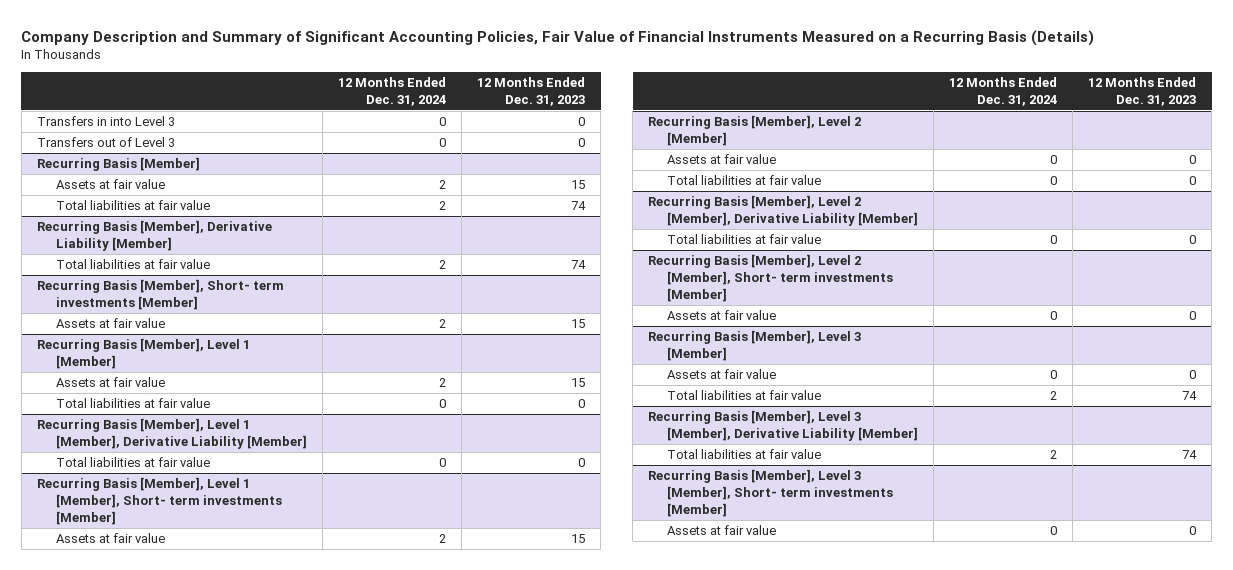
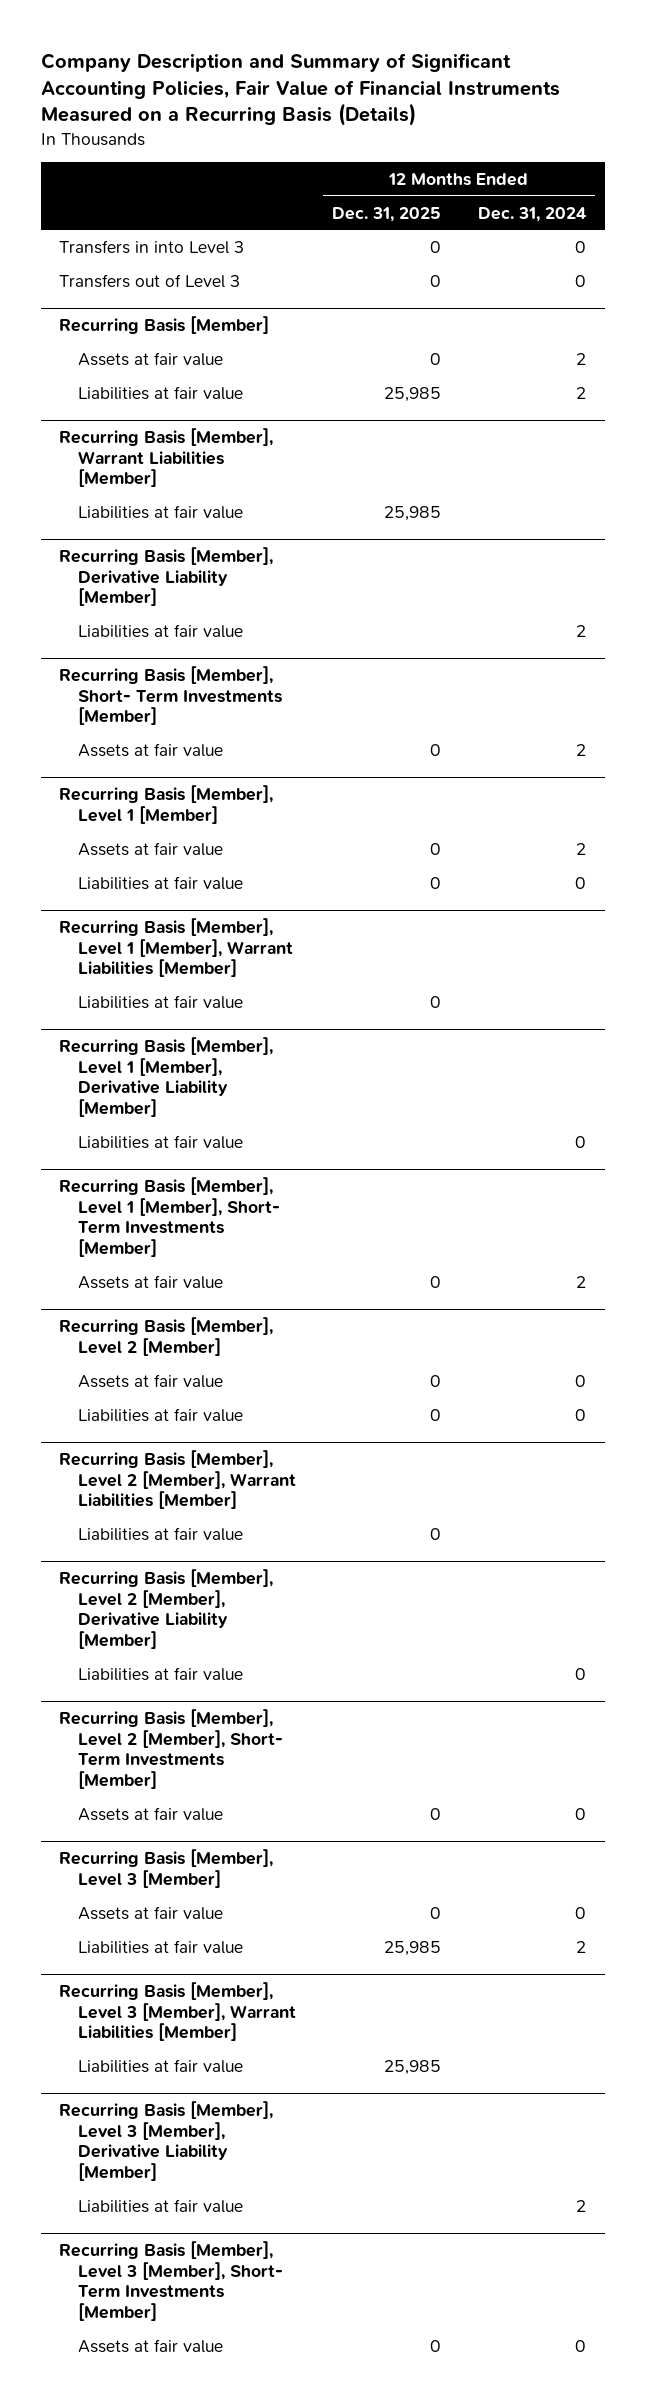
- | 12 Months Ended Dec. 31, 2024 | 12 Months Ended Dec. 31, 2023
+ | 12 Months Ended Dec. 31, 2025 | 12 Months Ended Dec. 31, 2024
@ Recurring Basis [Member]
- Total liabilities at fair value | 2 | 74
+ Liabilities at fair value | 25,985 | 2
+ Recurring Basis [Member], Warrant Liabilities [Member]
+ Liabilities at fair value | 25,985 |
@ Recurring Basis [Member], Derivative Liability [Member]
- Total liabilities at fair value | 2 | 74
- Recurring Basis [Member], Short- term investments [Member]
@ Recurring Basis [Member], Derivative Liability [Member]
+ Liabilities at fair value | | 2
+ Recurring Basis [Member], Short- Term Investments [Member]
@ Recurring Basis [Member], Level 1 [Member]
- Total liabilities at fair value | 0 | 0
+ Liabilities at fair value | 0 | 0
+ Recurring Basis [Member], Level 1 [Member], Warrant Liabilities [Member]
+ Liabilities at fair value | 0 |
@ Recurring Basis [Member], Level 1 [Member], Derivative Liability [Member]
- Total liabilities at fair value | 0 | 0
- Recurring Basis [Member], Level 1 [Member], Short- term investments [Member]
@ Recurring Basis [Member], Level 1 [Member], Derivative Liability [Member]
+ Liabilities at fair value | | 0
+ Recurring Basis [Member], Level 1 [Member], Short- Term Investments [Member]
@ Recurring Basis [Member], Level 2 [Member]
- Total liabilities at fair value | 0 | 0
+ Liabilities at fair value | 0 | 0
+ Recurring Basis [Member], Level 2 [Member], Warrant Liabilities [Member]
+ Liabilities at fair value | 0 |
@ Recurring Basis [Member], Level 2 [Member], Derivative Liability [Member]
- Total liabilities at fair value | 0 | 0
- Recurring Basis [Member], Level 2 [Member], Short- term investments [Member]
@ Recurring Basis [Member], Level 2 [Member], Derivative Liability [Member]
+ Liabilities at fair value | | 0
+ Recurring Basis [Member], Level 2 [Member], Short- Term Investments [Member]
@ Recurring Basis [Member], Level 3 [Member]
- Total liabilities at fair value | 2 | 74
+ Liabilities at fair value | 25,985 | 2
+ Recurring Basis [Member], Level 3 [Member], Warrant Liabilities [Member]
+ Liabilities at fair value | 25,985 |
@ Recurring Basis [Member], Level 3 [Member], Derivative Liability [Member]
- Total liabilities at fair value | 2 | 74
- Recurring Basis [Member], Level 3 [Member], Short- term investments [Member]
@ Recurring Basis [Member], Level 3 [Member], Derivative Liability [Member]
+ Liabilities at fair value | | 2
+ Recurring Basis [Member], Level 3 [Member], Short- Term Investments [Member]

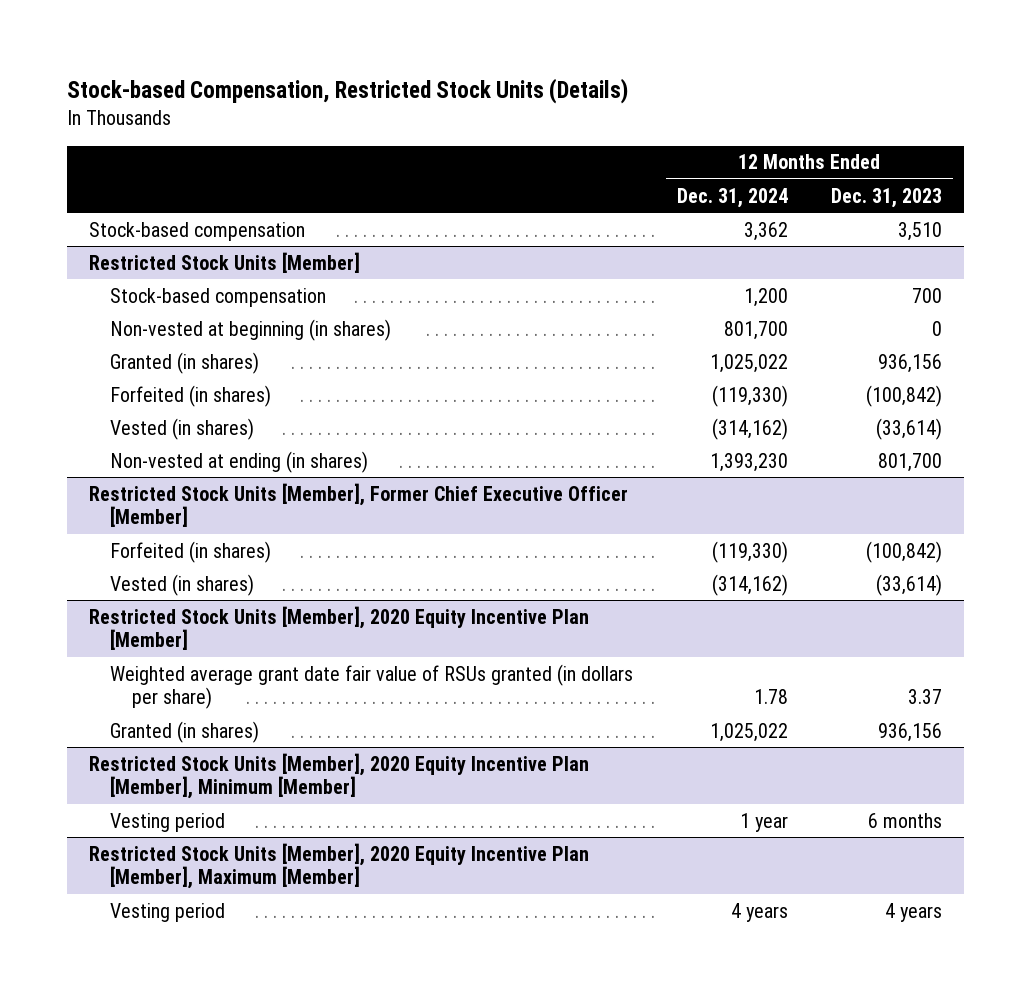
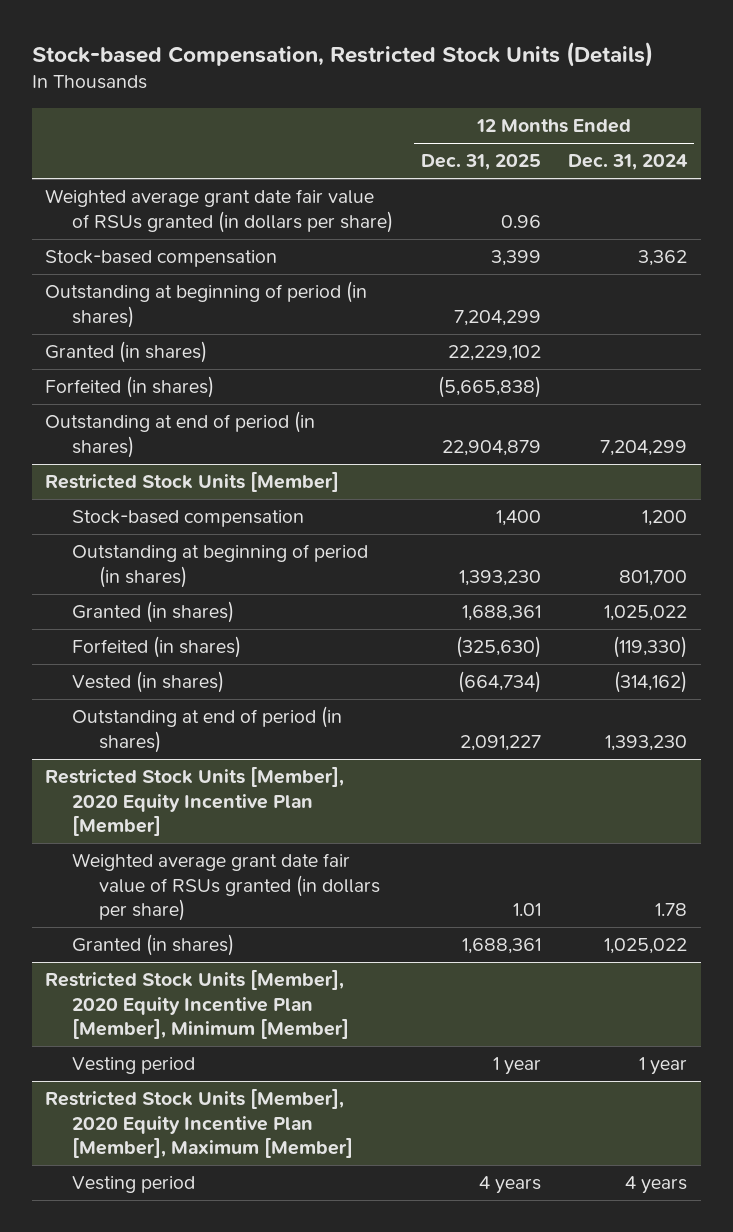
- | 12 Months Ended Dec. 31, 2024 | 12 Months Ended Dec. 31, 2023
+ | 12 Months Ended Dec. 31, 2025 | 12 Months Ended Dec. 31, 2024
+ Weighted average grant date fair value of RSUs granted (in dollars per share) | 0.96 |
+ Outstanding at beginning of period (in shares) | 7,204,299 |
+ Granted (in shares) | 22,229,102 |
+ Forfeited (in shares) | (5,665,838) |
+ Outstanding at end of period (in shares) | 22,904,879 | 7,204,299
@ Restricted Stock Units [Member]
- Non-vested at beginning (in shares) | 801,700 | 0
+ Outstanding at beginning of period (in shares) | 1,393,230 | 801,700
- Non-vested at ending (in shares) | 1,393,230 | 801,700
- Restricted Stock Units [Member], Former Chief Executive Officer [Member]
- Forfeited (in shares) | (119,330) | (100,842)
- Vested (in shares) | (314,162) | (33,614)
@ Restricted Stock Units [Member]
+ Outstanding at end of period (in shares) | 2,091,227 | 1,393,230

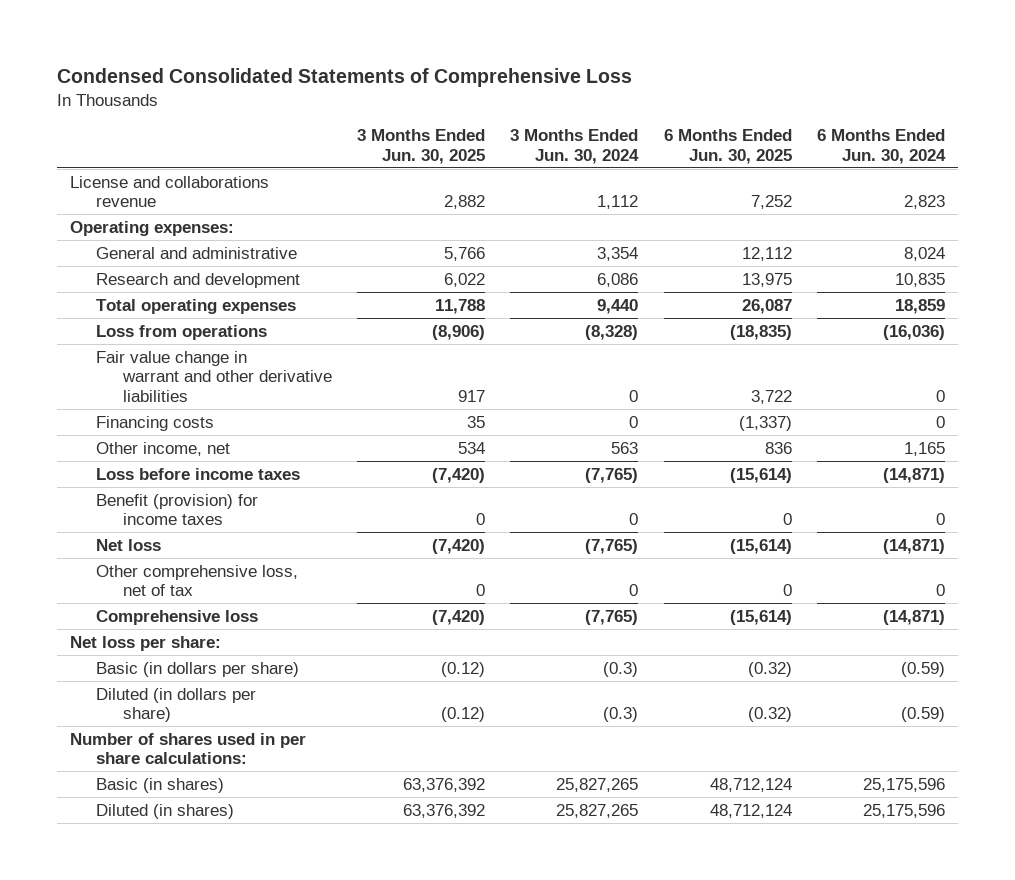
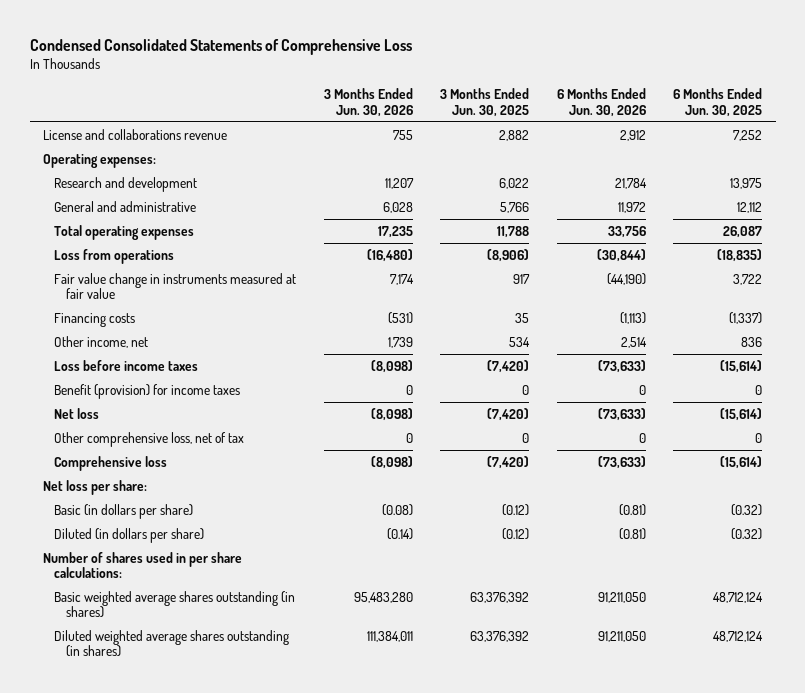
- | 3 Months Ended Jun. 30, 2025 | 3 Months Ended Jun. 30, 2024 | 6 Months Ended Jun. 30, 2025 | 6 Months Ended Jun. 30, 2024
+ | 3 Months Ended Jun. 30, 2026 | 3 Months Ended Jun. 30, 2025 | 6 Months Ended Jun. 30, 2026 | 6 Months Ended Jun. 30, 2025
moved down: General and administrative | 6,028 | 5,766 | 11,972 | 12,112
- Fair value change in warrant and other derivative liabilities | 917 | 0 | 3,722 | 0
+ Fair value change in instruments measured at fair value | 7,174 | 917 | (44,190) | 3,722
- Basic (in shares) | 63,376,392 | 25,827,265 | 48,712,124 | 25,175,596
- Diluted (in shares) | 63,376,392 | 25,827,265 | 48,712,124 | 25,175,596
+ Basic weighted average shares outstanding (in shares) | 95,483,280 | 63,376,392 | 91,211,050 | 48,712,124
+ Diluted weighted average shares outstanding (in shares) | 111,384,011 | 63,376,392 | 91,211,050 | 48,712,124

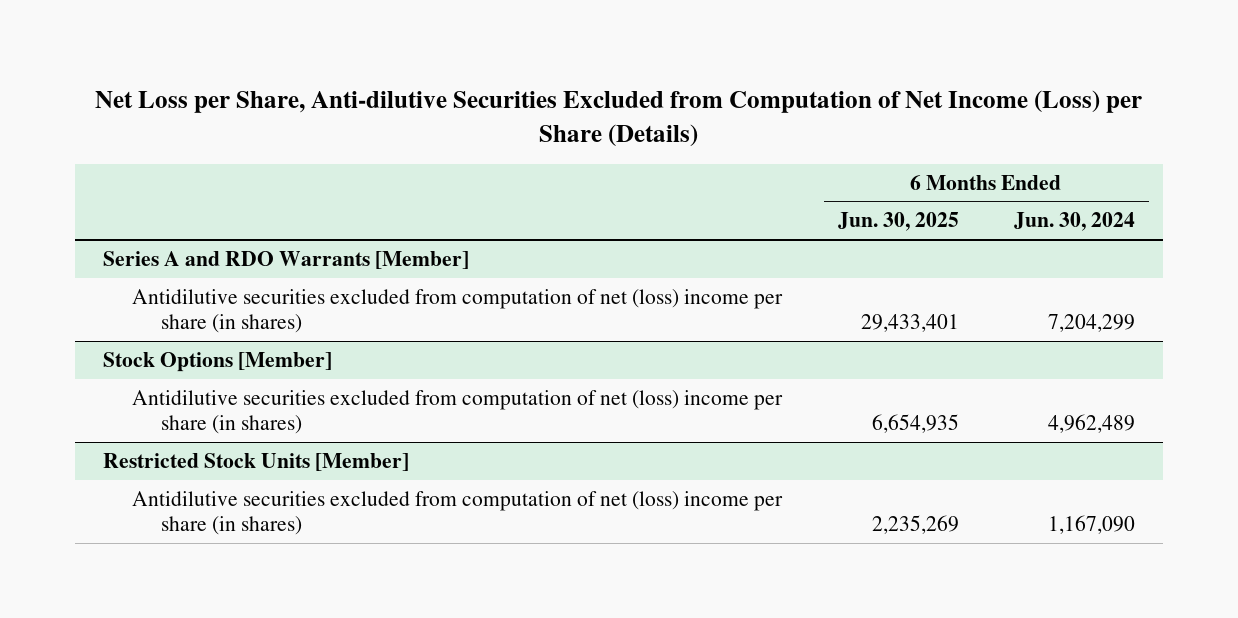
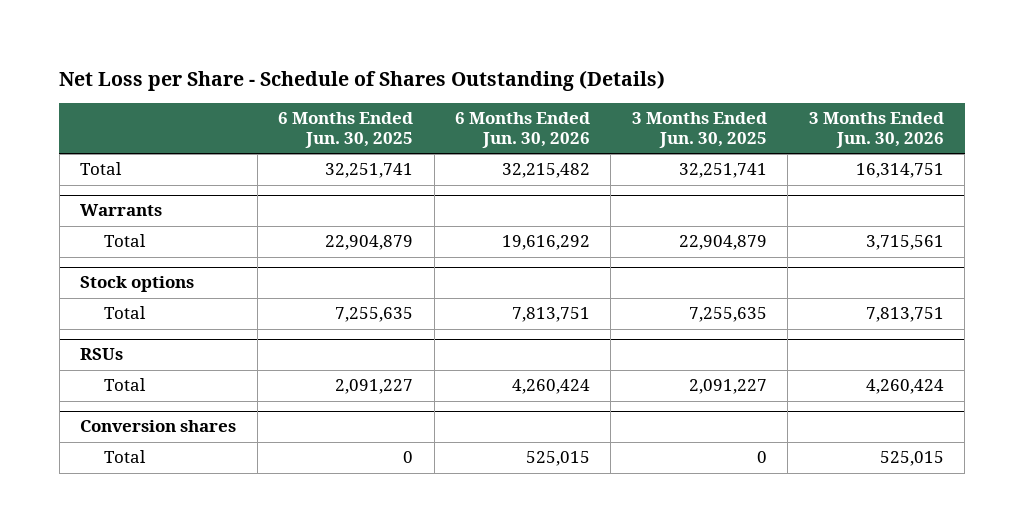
- Net Loss per Share, Anti-dilutive Securities Excluded from Computation of Net Income (Loss) per Share (Details)
+ Net Loss per Share - Schedule of Shares Outstanding (Details)
- | 6 Months Ended Jun. 30, 2025 | 6 Months Ended Jun. 30, 2024
+ | 6 Months Ended Jun. 30, 2025 | 6 Months Ended Jun. 30, 2026 | 3 Months Ended Jun. 30, 2025 | 3 Months Ended Jun. 30, 2026
- Series A and RDO Warrants [Member]
- Antidilutive securities excluded from computation of net (loss) income per share (in shares) | 29,433,401 | 7,204,299
- Stock Options [Member]
- Antidilutive securities excluded from computation of net (loss) income per share (in shares) | 6,654,935 | 4,962,489
- Restricted Stock Units [Member]
- Antidilutive securities excluded from computation of net (loss) income per share (in shares) | 2,235,269 | 1,167,090
+ Total | 32,251,741 | 32,215,482 | 32,251,741 | 16,314,751
+ Warrants
+ Total | 22,904,879 | 19,616,292 | 22,904,879 | 3,715,561
+ Stock options
+ Total | 7,255,635 | 7,813,751 | 7,255,635 | 7,813,751
+ RSUs
+ Total | 2,091,227 | 4,260,424 | 2,091,227 | 4,260,424
+ Conversion shares
+ Total | 0 | 525,015 | 0 | 525,015

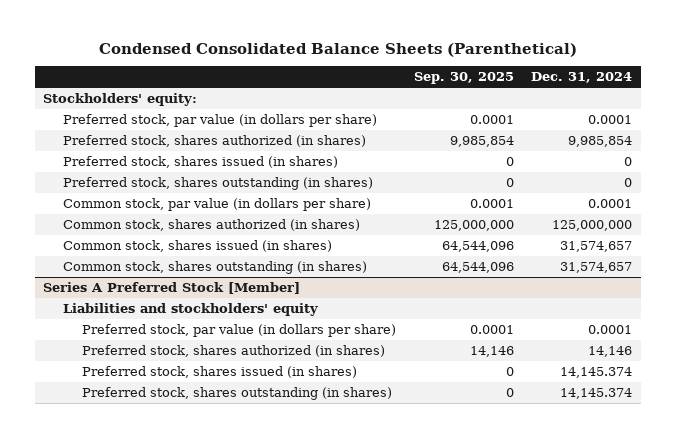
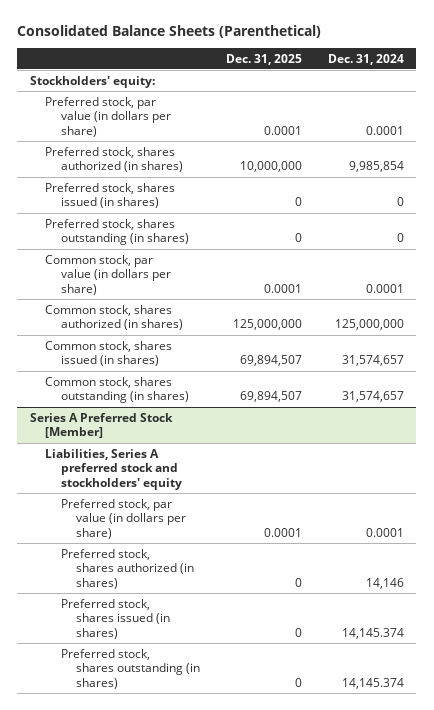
- Condensed Consolidated Balance Sheets (Parenthetical)
+ Consolidated Balance Sheets (Parenthetical)
- | Sep. 30, 2025 | Dec. 31, 2024
+ | Dec. 31, 2025 | Dec. 31, 2024
@ Series A Preferred Stock [Member]
- Liabilities and stockholders' equity
+ Liabilities, Series A preferred stock and stockholders' equity

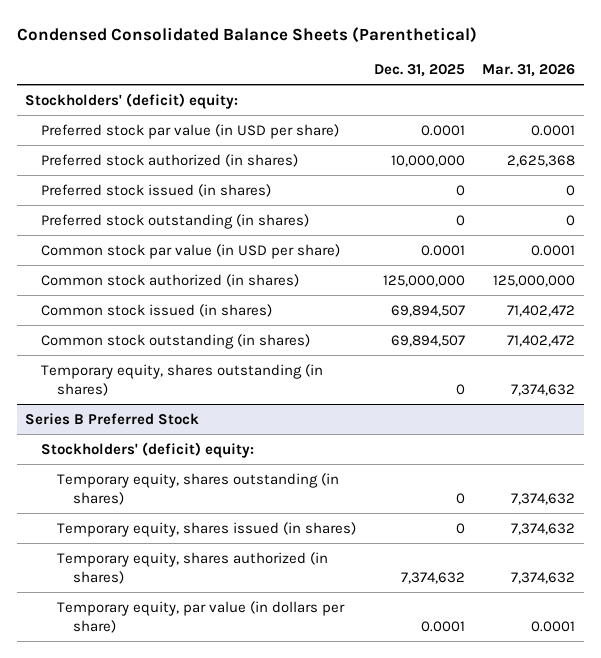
- Consolidated Balance Sheets (Parenthetical)
+ Condensed Consolidated Balance Sheets (Parenthetical)
- | Dec. 31, 2025 | Dec. 31, 2024
+ | Dec. 31, 2025 | Mar. 31, 2026
- Stockholders' equity:
- Preferred stock, par value (in dollars per share) | 0.0001 | 0.0001
- Preferred stock, shares authorized (in shares) | 10,000,000 | 9,985,854
- Preferred stock, shares issued (in shares) | 0 | 0
- Preferred stock, shares outstanding (in shares) | 0 | 0
- Common stock, par value (in dollars per share) | 0.0001 | 0.0001
- Common stock, shares authorized (in shares) | 125,000,000 | 125,000,000
- Common stock, shares issued (in shares) | 69,894,507 | 31,574,657
- Common stock, shares outstanding (in shares) | 69,894,507 | 31,574,657
- Series A Preferred Stock [Member]
- Liabilities, Series A preferred stock and stockholders' equity
- Preferred stock, par value (in dollars per share) | 0.0001 | 0.0001
- Preferred stock, shares authorized (in shares) | 0 | 14,146
- Preferred stock, shares issued (in shares) | 0 | 14,145.374
- Preferred stock, shares outstanding (in shares) | 0 | 14,145.374
+ Stockholders' (deficit) equity:
+ Preferred stock par value (in USD per share) | 0.0001 | 0.0001
+ Preferred stock authorized (in shares) | 10,000,000 | 2,625,368
+ Preferred stock issued (in shares) | 0 | 0
+ Preferred stock outstanding (in shares) | 0 | 0
+ Common stock par value (in USD per share) | 0.0001 | 0.0001
+ Common stock authorized (in shares) | 125,000,000 | 125,000,000
+ Common stock issued (in shares) | 69,894,507 | 71,402,472
+ Common stock outstanding (in shares) | 69,894,507 | 71,402,472
+ Temporary equity, shares outstanding (in shares) | 0 | 7,374,632
+ Series B Preferred Stock
+ Stockholders' (deficit) equity:
+ Temporary equity, shares outstanding (in shares) | 0 | 7,374,632
+ Temporary equity, shares issued (in shares) | 0 | 7,374,632
+ Temporary equity, shares authorized (in shares) | 7,374,632 | 7,374,632
+ Temporary equity, par value (in dollars per share) | 0.0001 | 0.0001

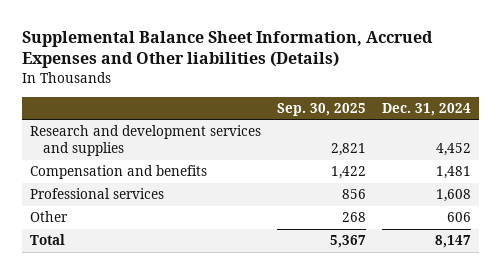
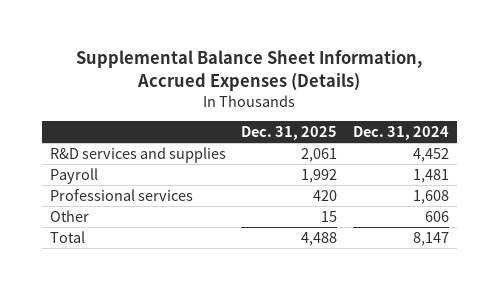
- Supplemental Balance Sheet Information, Accrued Expenses and Other liabilities (Details)
+ Supplemental Balance Sheet Information, Accrued Expenses (Details)
- | Sep. 30, 2025 | Dec. 31, 2024
+ | Dec. 31, 2025 | Dec. 31, 2024
- Research and development services and supplies | 2,821 | 4,452
- Compensation and benefits | 1,422 | 1,481
+ R&D services and supplies | 2,061 | 4,452
+ Payroll | 1,992 | 1,481

